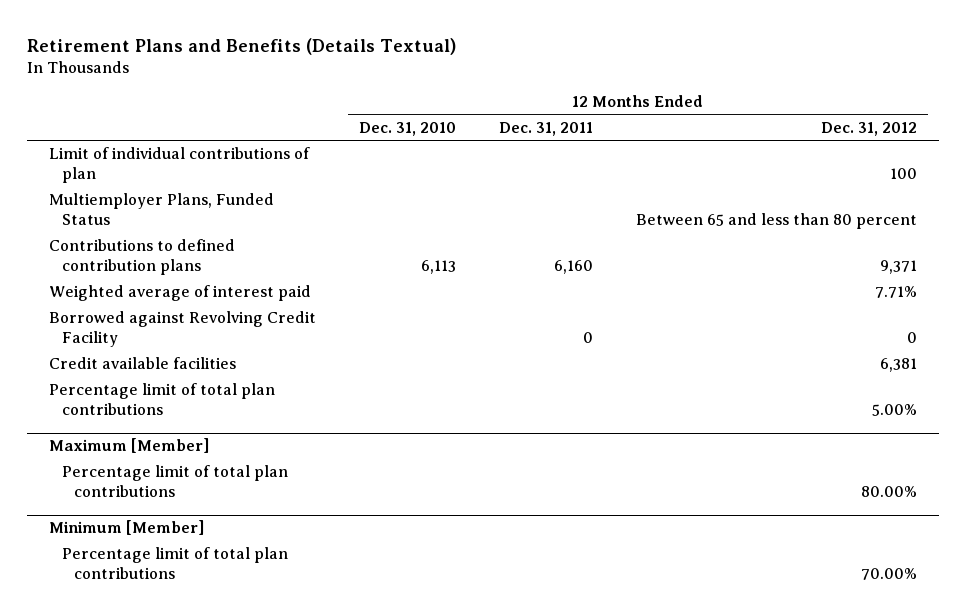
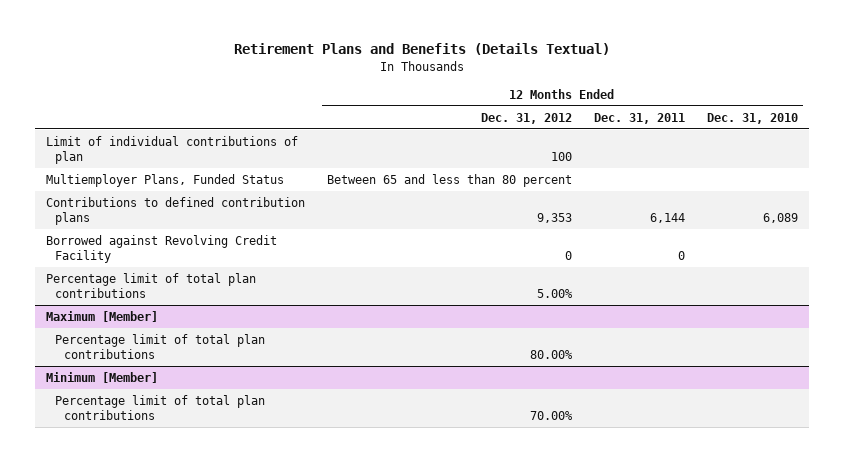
- | 12 Months Ended Dec. 31, 2010 | 12 Months Ended Dec. 31, 2011 | 12 Months Ended Dec. 31, 2012
+ | 12 Months Ended Dec. 31, 2012 | 12 Months Ended Dec. 31, 2011 | 12 Months Ended Dec. 31, 2010
- Contributions to defined contribution plans | 6,113 | 6,160 | 9,371
- Weighted average of interest paid | | | 7.71%
+ Contributions to defined contribution plans | 9,353 | 6,144 | 6,089
- Credit available facilities | | | 6,381

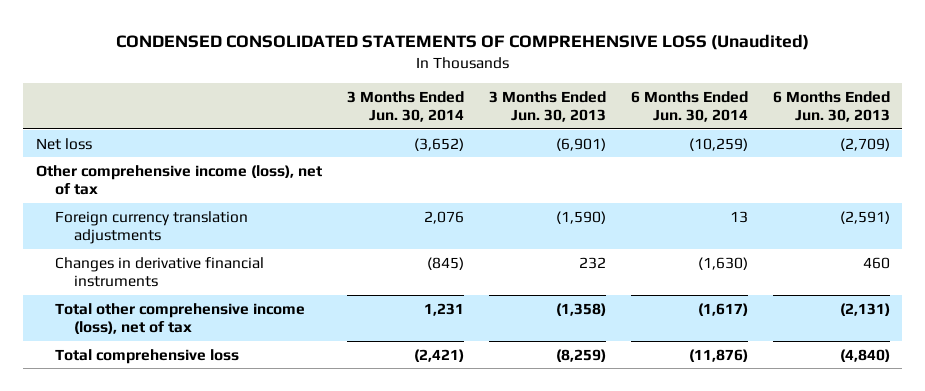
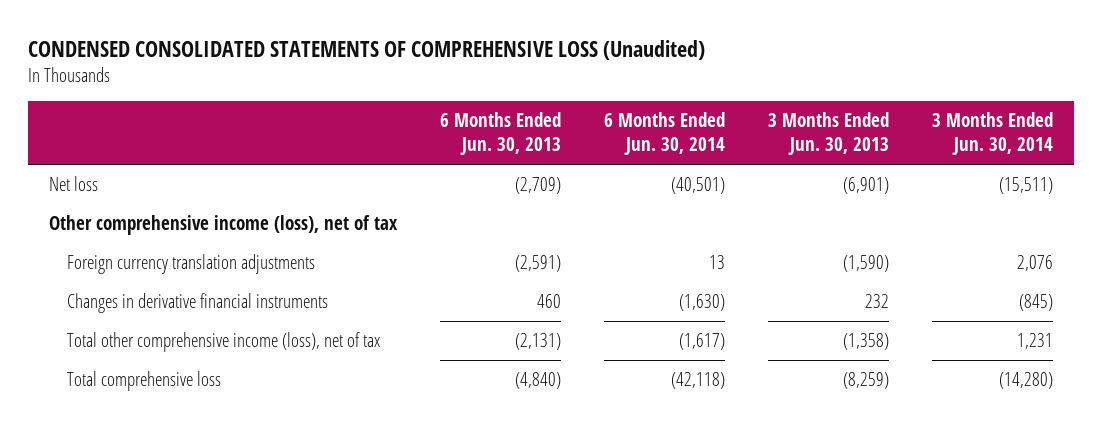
- | 3 Months Ended Jun. 30, 2014 | 3 Months Ended Jun. 30, 2013 | 6 Months Ended Jun. 30, 2014 | 6 Months Ended Jun. 30, 2013
+ | 6 Months Ended Jun. 30, 2013 | 6 Months Ended Jun. 30, 2014 | 3 Months Ended Jun. 30, 2013 | 3 Months Ended Jun. 30, 2014
- Net loss | (3,652) | (6,901) | (10,259) | (2,709)
+ Net loss | (2,709) | (40,501) | (6,901) | (15,511)
- Total comprehensive loss | (2,421) | (8,259) | (11,876) | (4,840)
+ Total comprehensive loss | (4,840) | (42,118) | (8,259) | (14,280)

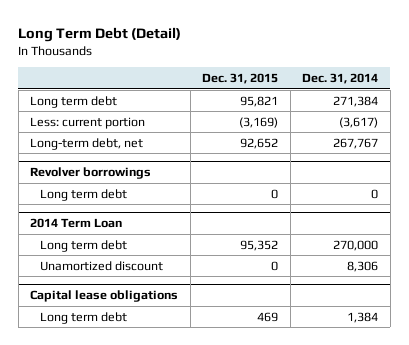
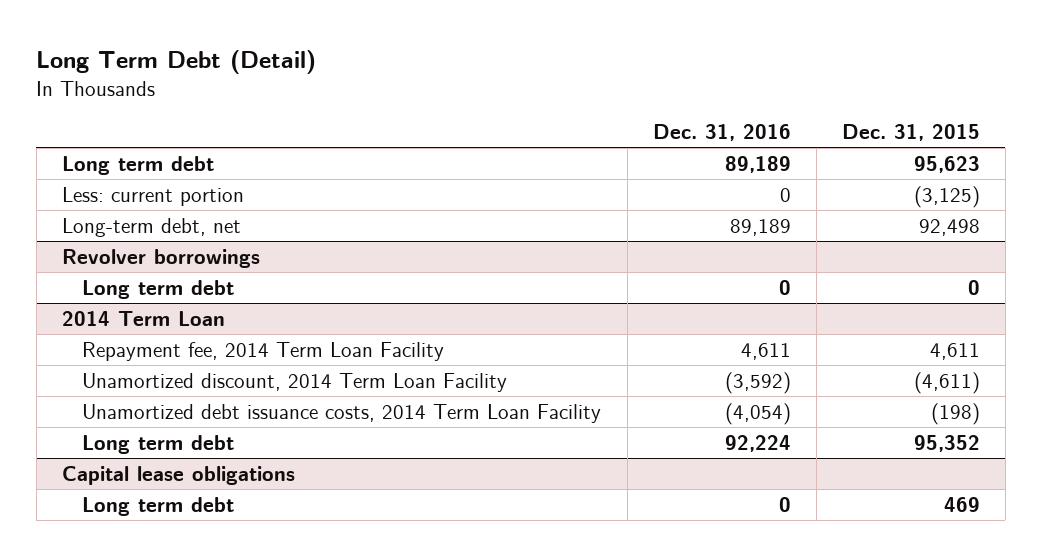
- | Dec. 31, 2015 | Dec. 31, 2014
+ | Dec. 31, 2016 | Dec. 31, 2015
- Long term debt | 95,821 | 271,384
- Less: current portion | (3,169) | (3,617)
- Long-term debt, net | 92,652 | 267,767
+ Long term debt | 89,189 | 95,623
+ Less: current portion | 0 | (3,125)
+ Long-term debt, net | 89,189 | 92,498
@ 2014 Term Loan
+ Repayment fee, 2014 Term Loan Facility | 4,611 | 4,611
+ Unamortized discount, 2014 Term Loan Facility | (3,592) | (4,611)
+ Unamortized debt issuance costs, 2014 Term Loan Facility | (4,054) | (198)
- Unamortized discount | 0 | 8,306

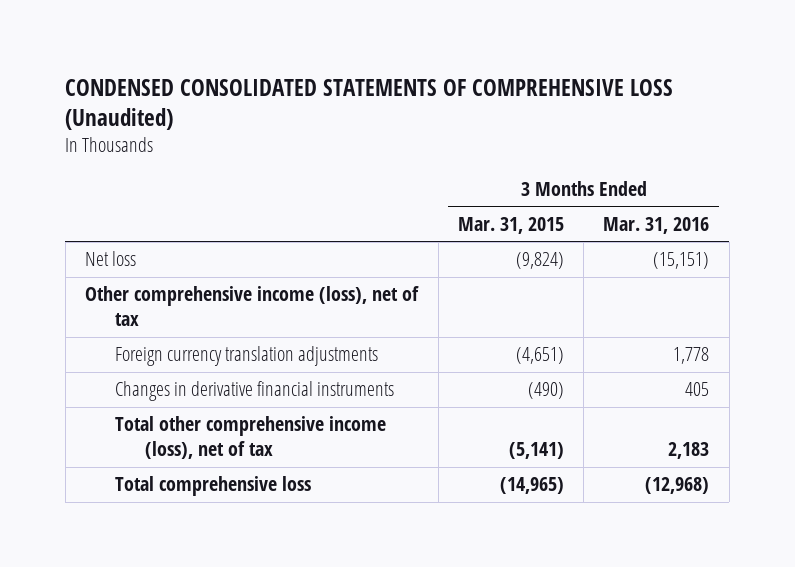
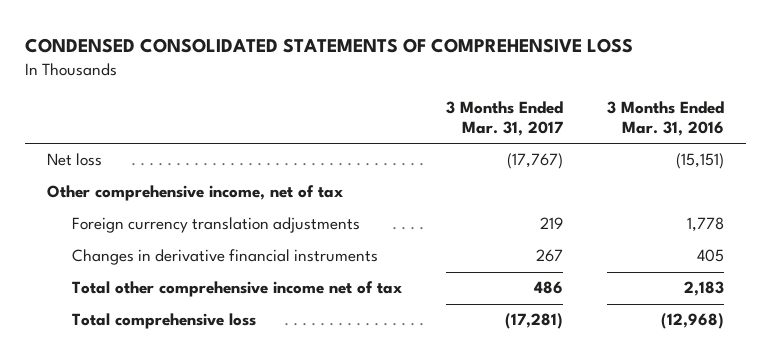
- CONDENSED CONSOLIDATED STATEMENTS OF COMPREHENSIVE LOSS (Unaudited)
+ CONDENSED CONSOLIDATED STATEMENTS OF COMPREHENSIVE LOSS
- | 3 Months Ended Mar. 31, 2015 | 3 Months Ended Mar. 31, 2016
+ | 3 Months Ended Mar. 31, 2017 | 3 Months Ended Mar. 31, 2016
- Other comprehensive income (loss), net of tax
+ Other comprehensive income, net of tax
- Total other comprehensive income (loss), net of tax | (5,141) | 2,183
+ Total other comprehensive income net of tax | 486 | 2,183

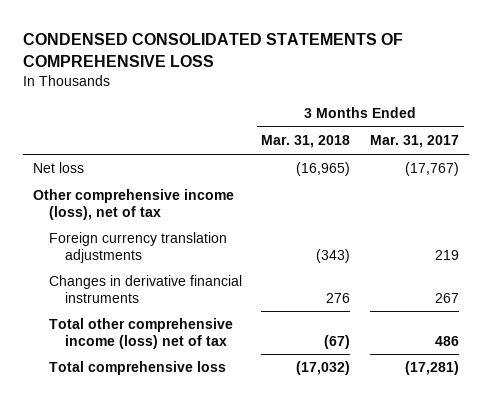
- | 3 Months Ended Mar. 31, 2017 | 3 Months Ended Mar. 31, 2016
+ | 3 Months Ended Mar. 31, 2018 | 3 Months Ended Mar. 31, 2017
- Other comprehensive income, net of tax
+ Other comprehensive income (loss), net of tax
- Total other comprehensive income net of tax | 486 | 2,183
+ Total other comprehensive income (loss) net of tax | (67) | 486

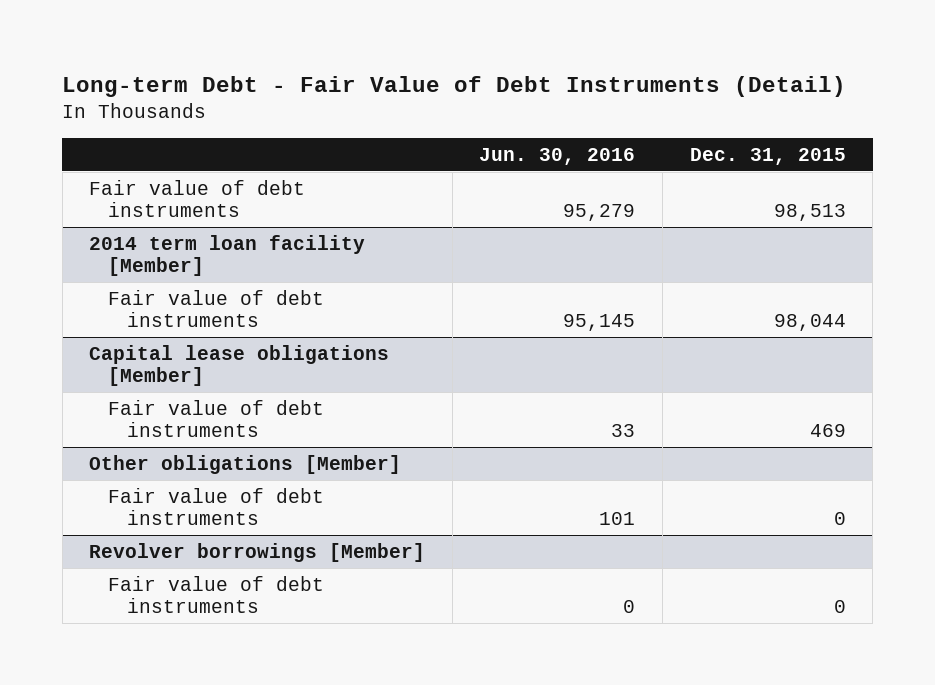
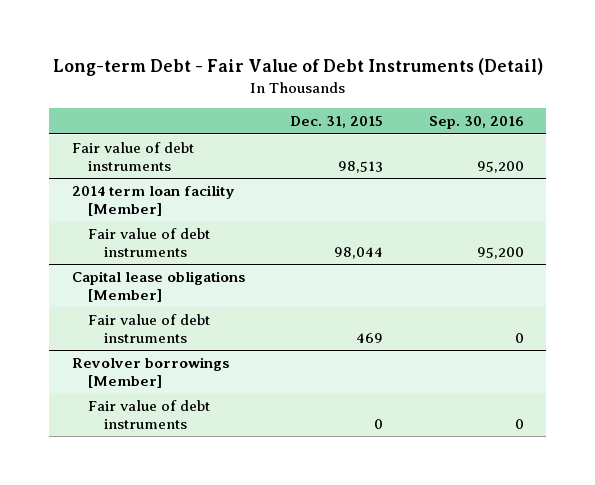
- | Jun. 30, 2016 | Dec. 31, 2015
+ | Dec. 31, 2015 | Sep. 30, 2016
- Other obligations [Member]
- Fair value of debt instruments | 101 | 0

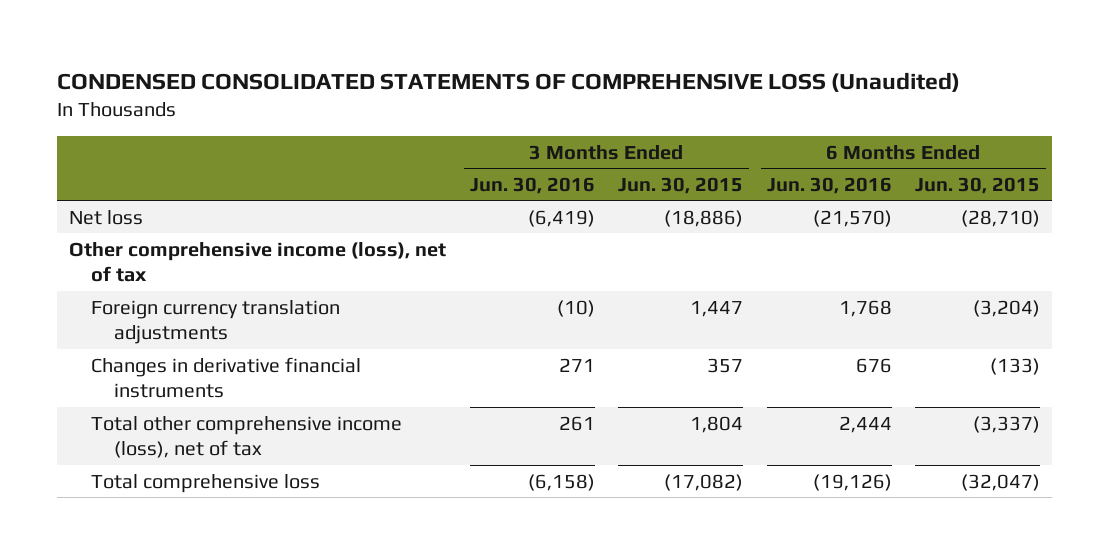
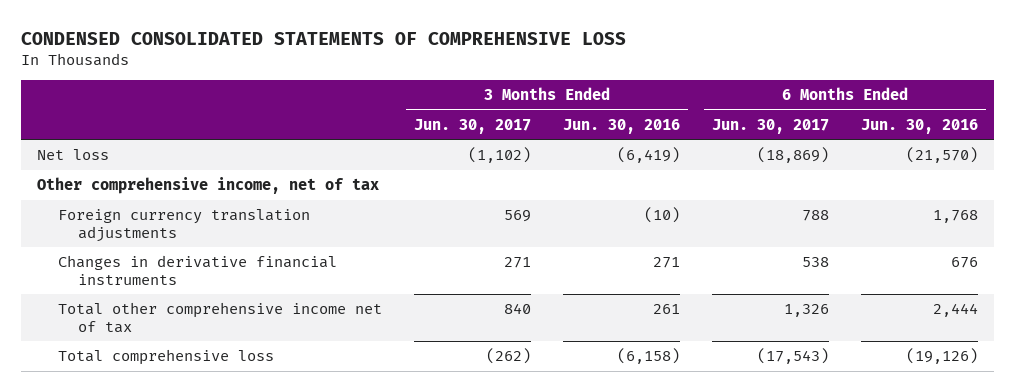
- CONDENSED CONSOLIDATED STATEMENTS OF COMPREHENSIVE LOSS (Unaudited)
+ CONDENSED CONSOLIDATED STATEMENTS OF COMPREHENSIVE LOSS
- | 3 Months Ended Jun. 30, 2016 | 3 Months Ended Jun. 30, 2015 | 6 Months Ended Jun. 30, 2016 | 6 Months Ended Jun. 30, 2015
+ | 3 Months Ended Jun. 30, 2017 | 3 Months Ended Jun. 30, 2016 | 6 Months Ended Jun. 30, 2017 | 6 Months Ended Jun. 30, 2016
- Other comprehensive income (loss), net of tax
+ Other comprehensive income, net of tax
- Total other comprehensive income (loss), net of tax | 261 | 1,804 | 2,444 | (3,337)
+ Total other comprehensive income net of tax | 840 | 261 | 1,326 | 2,444

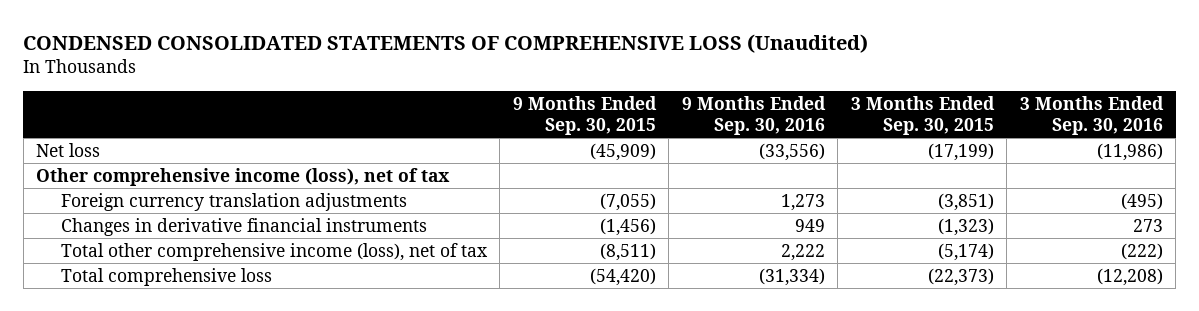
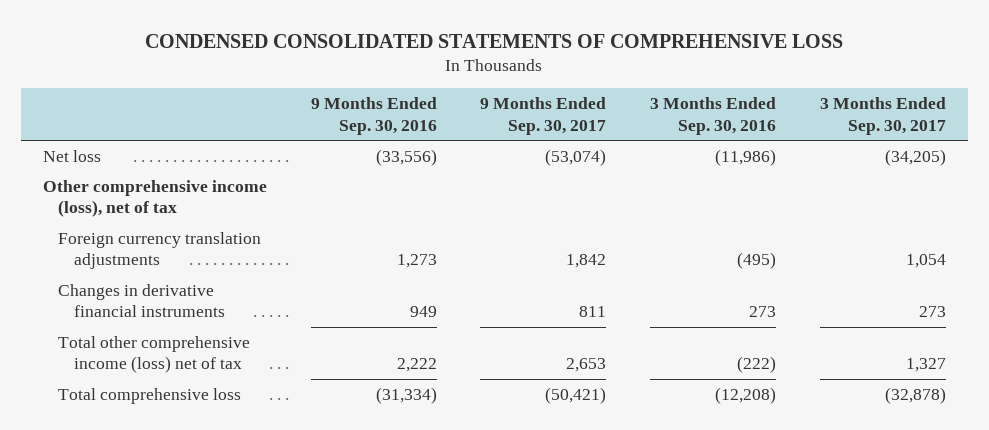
- CONDENSED CONSOLIDATED STATEMENTS OF COMPREHENSIVE LOSS (Unaudited)
+ CONDENSED CONSOLIDATED STATEMENTS OF COMPREHENSIVE LOSS
- | 9 Months Ended Sep. 30, 2015 | 9 Months Ended Sep. 30, 2016 | 3 Months Ended Sep. 30, 2015 | 3 Months Ended Sep. 30, 2016
+ | 9 Months Ended Sep. 30, 2016 | 9 Months Ended Sep. 30, 2017 | 3 Months Ended Sep. 30, 2016 | 3 Months Ended Sep. 30, 2017
- Total other comprehensive income (loss), net of tax | (8,511) | 2,222 | (5,174) | (222)
+ Total other comprehensive income (loss) net of tax | 2,222 | 2,653 | (222) | 1,327

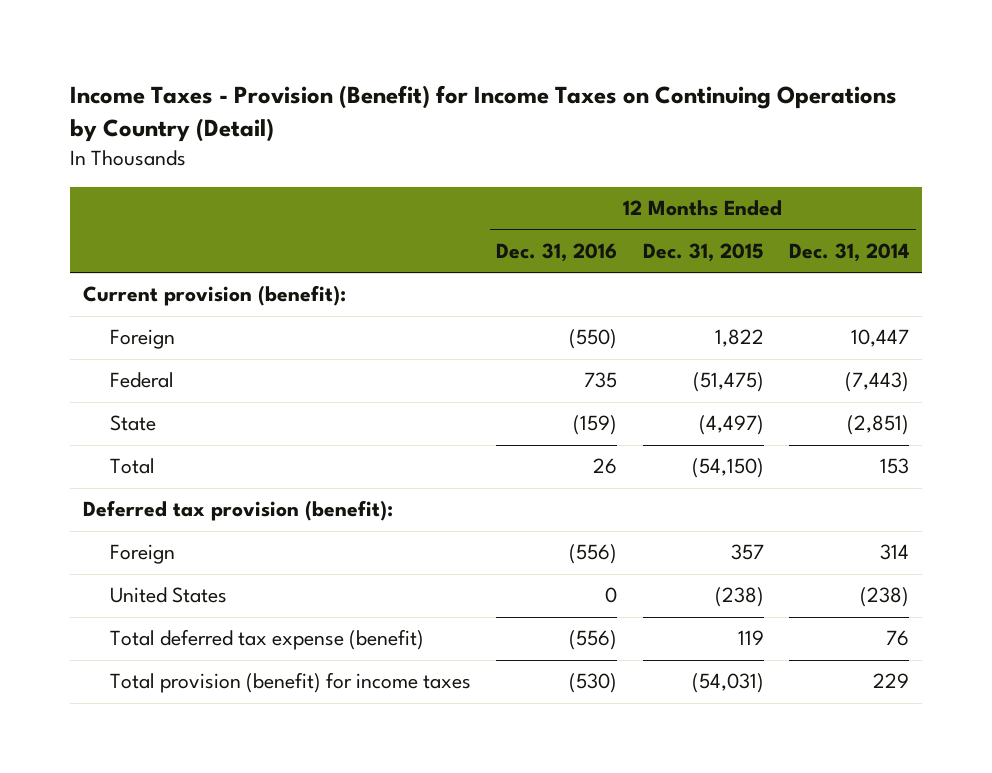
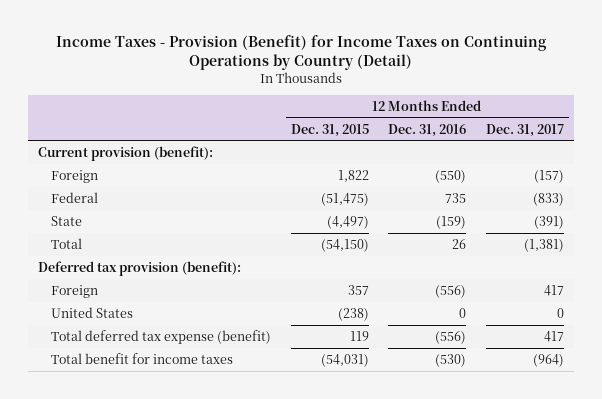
- | 12 Months Ended Dec. 31, 2016 | 12 Months Ended Dec. 31, 2015 | 12 Months Ended Dec. 31, 2014
+ | 12 Months Ended Dec. 31, 2015 | 12 Months Ended Dec. 31, 2016 | 12 Months Ended Dec. 31, 2017
- Total provision (benefit) for income taxes | (530) | (54,031) | 229
+ Total benefit for income taxes | (54,031) | (530) | (964)

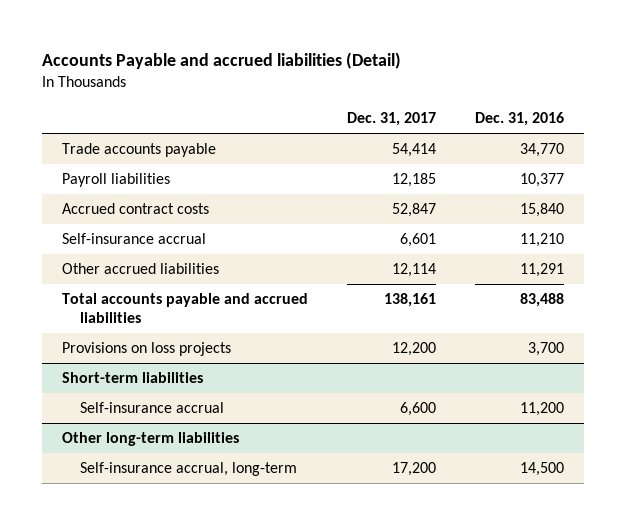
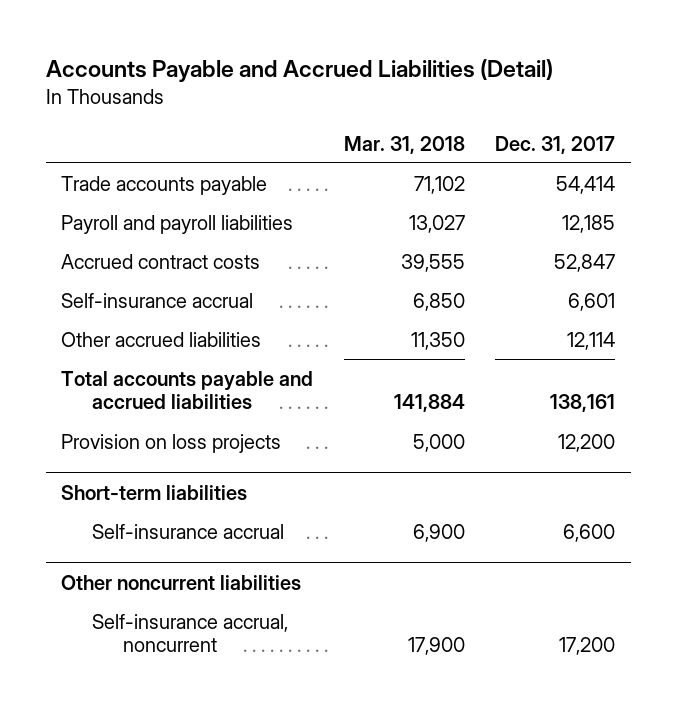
- Accounts Payable and accrued liabilities (Detail)
+ Accounts Payable and Accrued Liabilities (Detail)
- | Dec. 31, 2017 | Dec. 31, 2016
+ | Mar. 31, 2018 | Dec. 31, 2017
- Payroll liabilities | 12,185 | 10,377
+ Payroll and payroll liabilities | 13,027 | 12,185
- Provisions on loss projects | 12,200 | 3,700
+ Provision on loss projects | 5,000 | 12,200
- Other long-term liabilities
- Self-insurance accrual, long-term | 17,200 | 14,500
+ Other noncurrent liabilities
+ Self-insurance accrual, noncurrent | 17,900 | 17,200

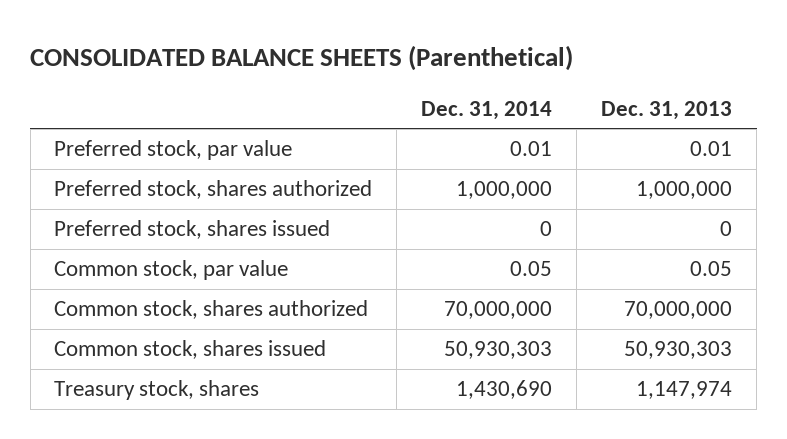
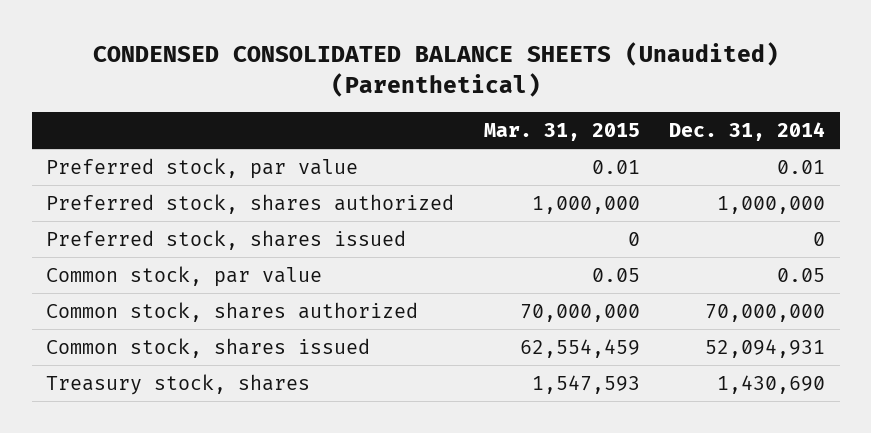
- CONSOLIDATED BALANCE SHEETS (Parenthetical)
+ CONDENSED CONSOLIDATED BALANCE SHEETS (Unaudited) (Parenthetical)
- | Dec. 31, 2014 | Dec. 31, 2013
+ | Mar. 31, 2015 | Dec. 31, 2014
- Common stock, shares issued | 50,930,303 | 50,930,303
+ Common stock, shares issued | 62,554,459 | 52,094,931

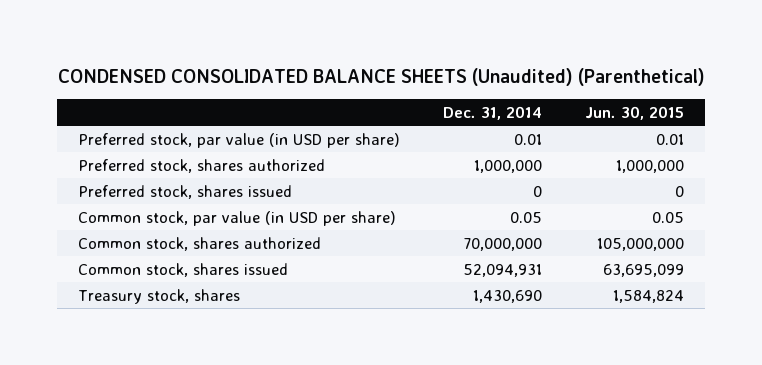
- | Mar. 31, 2015 | Dec. 31, 2014
+ | Dec. 31, 2014 | Jun. 30, 2015
- Preferred stock, par value | 0.01 | 0.01
+ Preferred stock, par value (in USD per share) | 0.01 | 0.01
- Common stock, par value | 0.05 | 0.05
+ Common stock, par value (in USD per share) | 0.05 | 0.05

